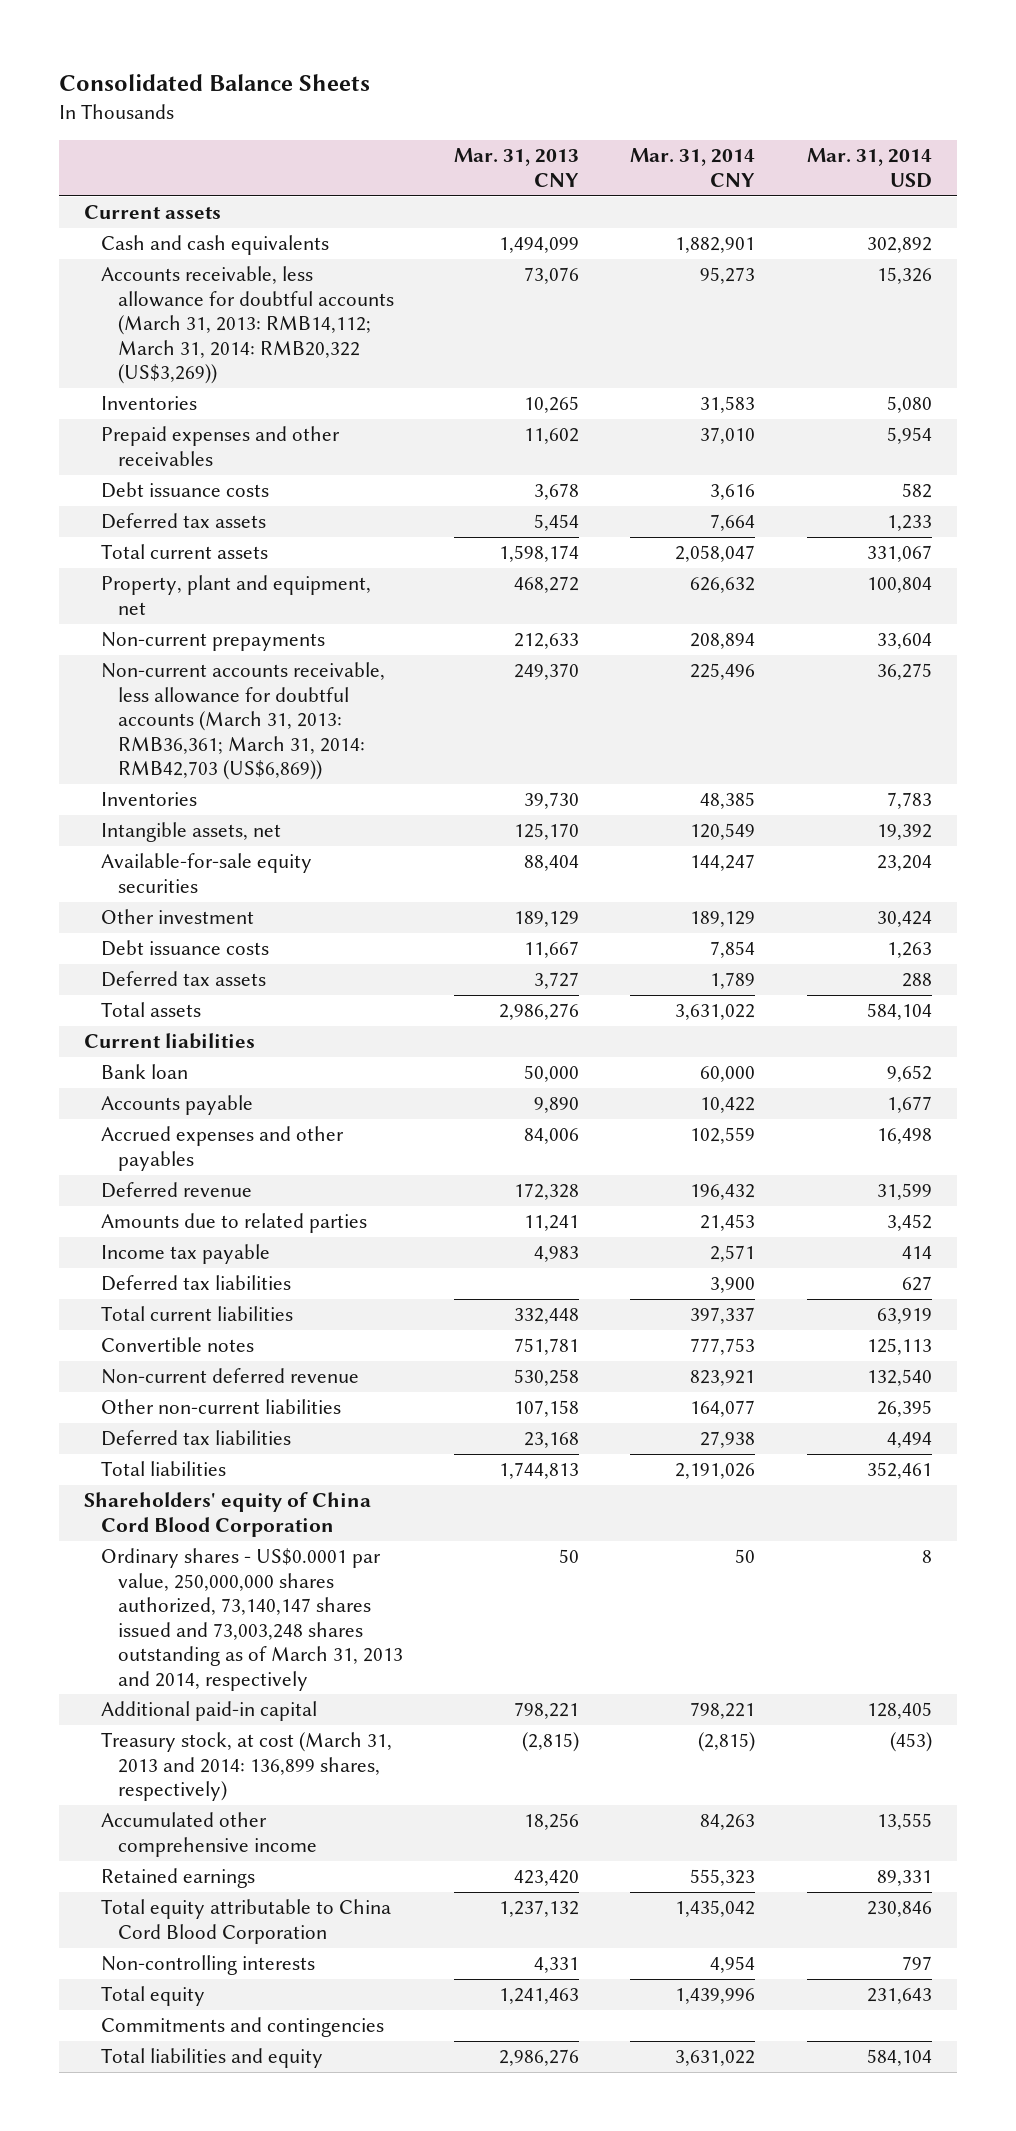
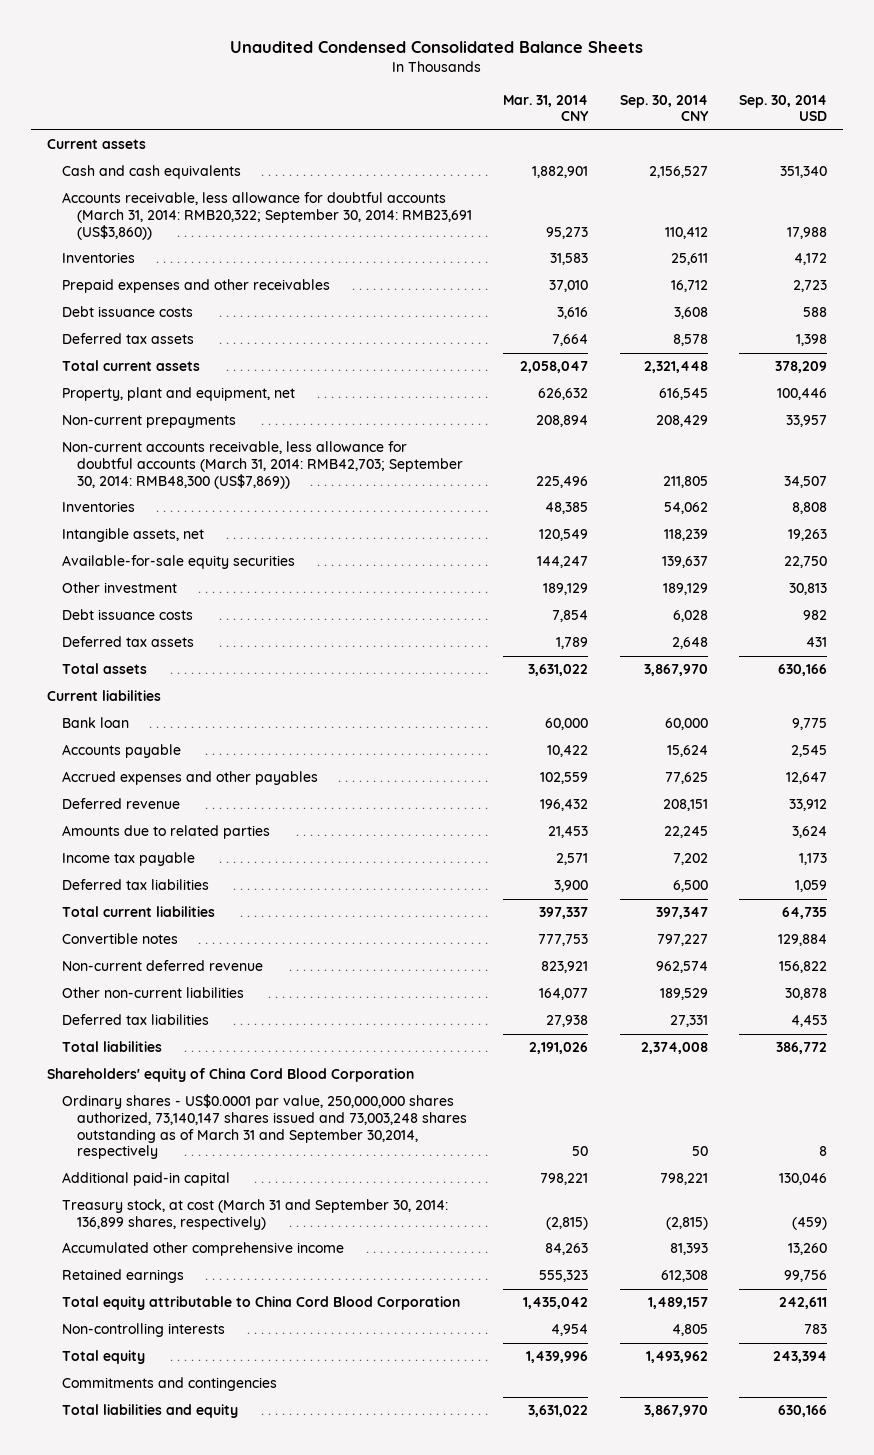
- Consolidated Balance Sheets
+ Unaudited Condensed Consolidated Balance Sheets
- | Mar. 31, 2013 CNY | Mar. 31, 2014 CNY | Mar. 31, 2014 USD
+ | Mar. 31, 2014 CNY | Sep. 30, 2014 CNY | Sep. 30, 2014 USD
- Accounts receivable, less allowance for doubtful accounts (March 31, 2013: RMB14,112; March 31, 2014: RMB20,322 (US$3,269)) | 73,076 | 95,273 | 15,326
+ Accounts receivable, less allowance for doubtful accounts (March 31, 2014: RMB20,322; September 30, 2014: RMB23,691 (US$3,860)) | 95,273 | 110,412 | 17,988
- Non-current accounts receivable, less allowance for doubtful accounts (March 31, 2013: RMB36,361; March 31, 2014: RMB42,703 (US$6,869)) | 249,370 | 225,496 | 36,275
+ Non-current accounts receivable, less allowance for doubtful accounts (March 31, 2014: RMB42,703; September 30, 2014: RMB48,300 (US$7,869)) | 225,496 | 211,805 | 34,507
- Ordinary shares - US$0.0001 par value, 250,000,000 shares authorized, 73,140,147 shares issued and 73,003,248 shares outstanding as of March 31, 2013 and 2014, respectively | 50 | 50 | 8
+ Ordinary shares - US$0.0001 par value, 250,000,000 shares authorized, 73,140,147 shares issued and 73,003,248 shares outstanding as of March 31 and September 30,2014, respectively | 50 | 50 | 8
- Treasury stock, at cost (March 31, 2013 and 2014: 136,899 shares, respectively) | (2,815) | (2,815) | (453)
+ Treasury stock, at cost (March 31 and September 30, 2014: 136,899 shares, respectively) | (2,815) | (2,815) | (459)

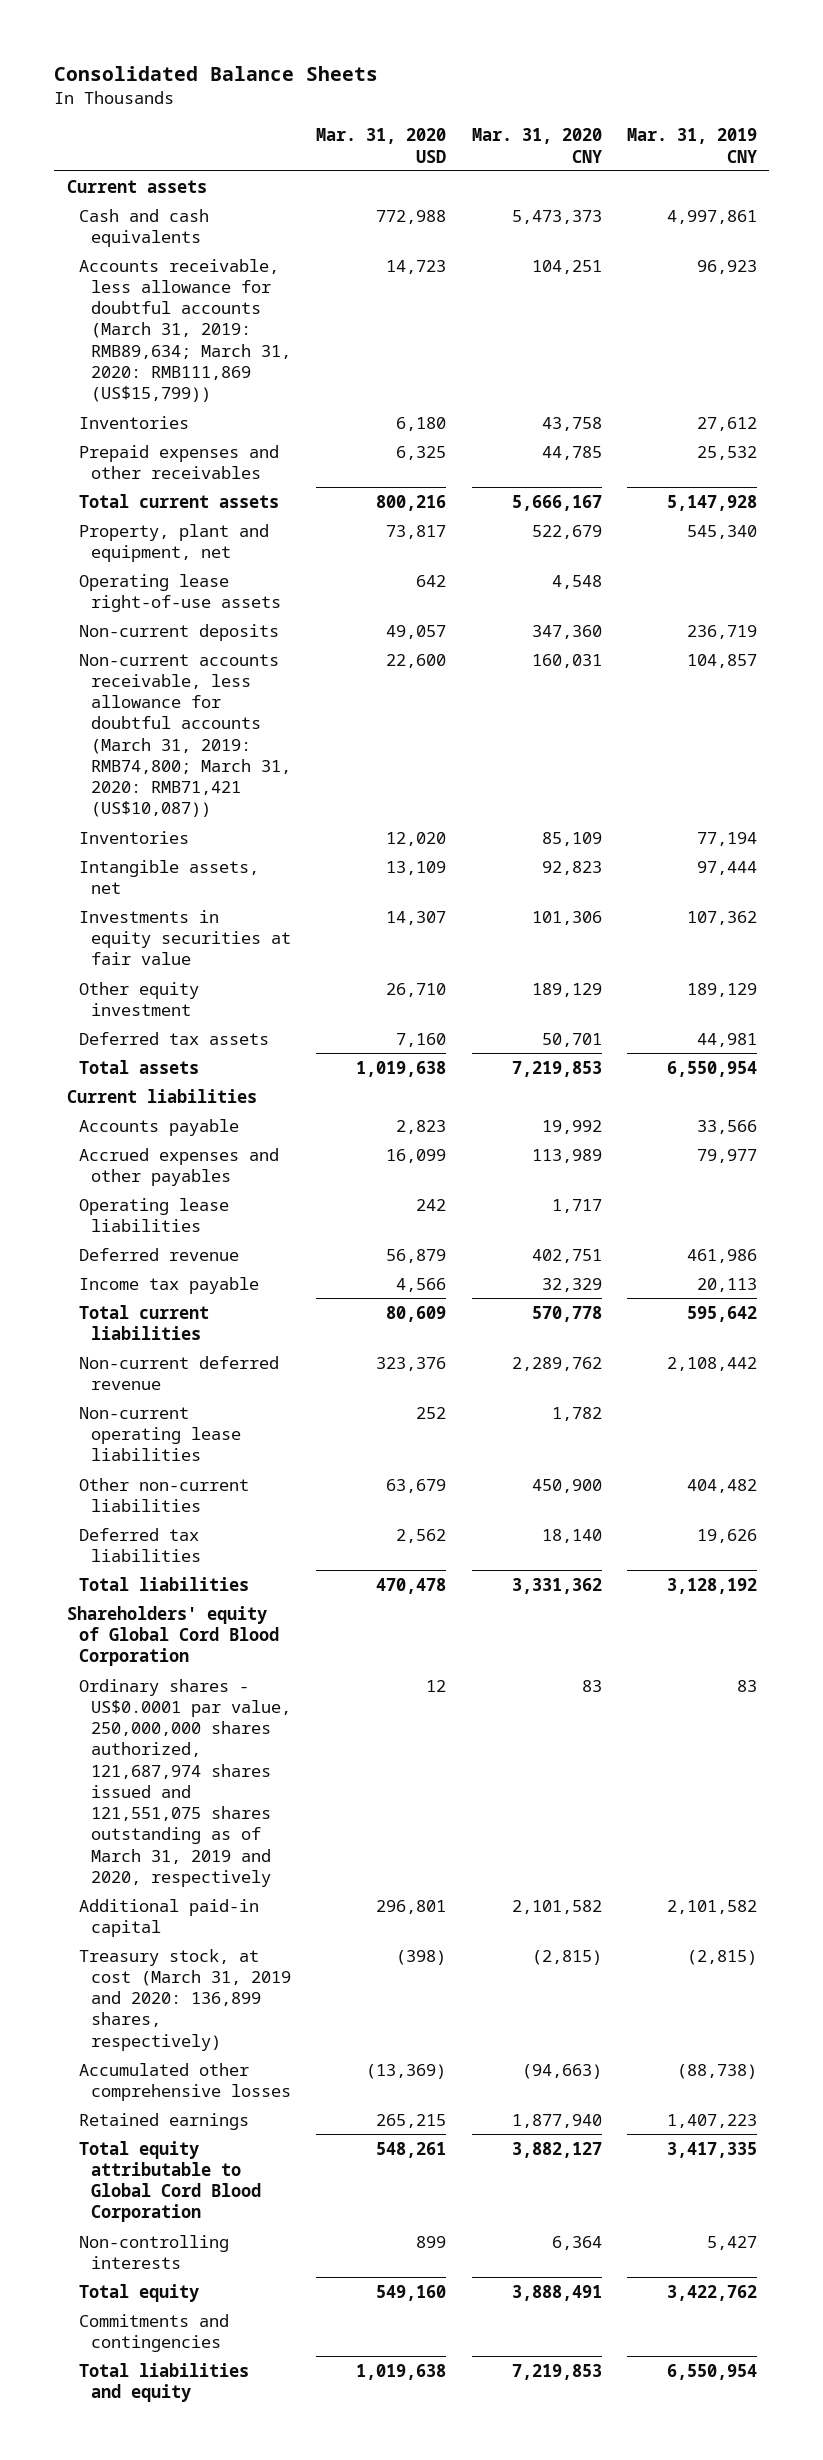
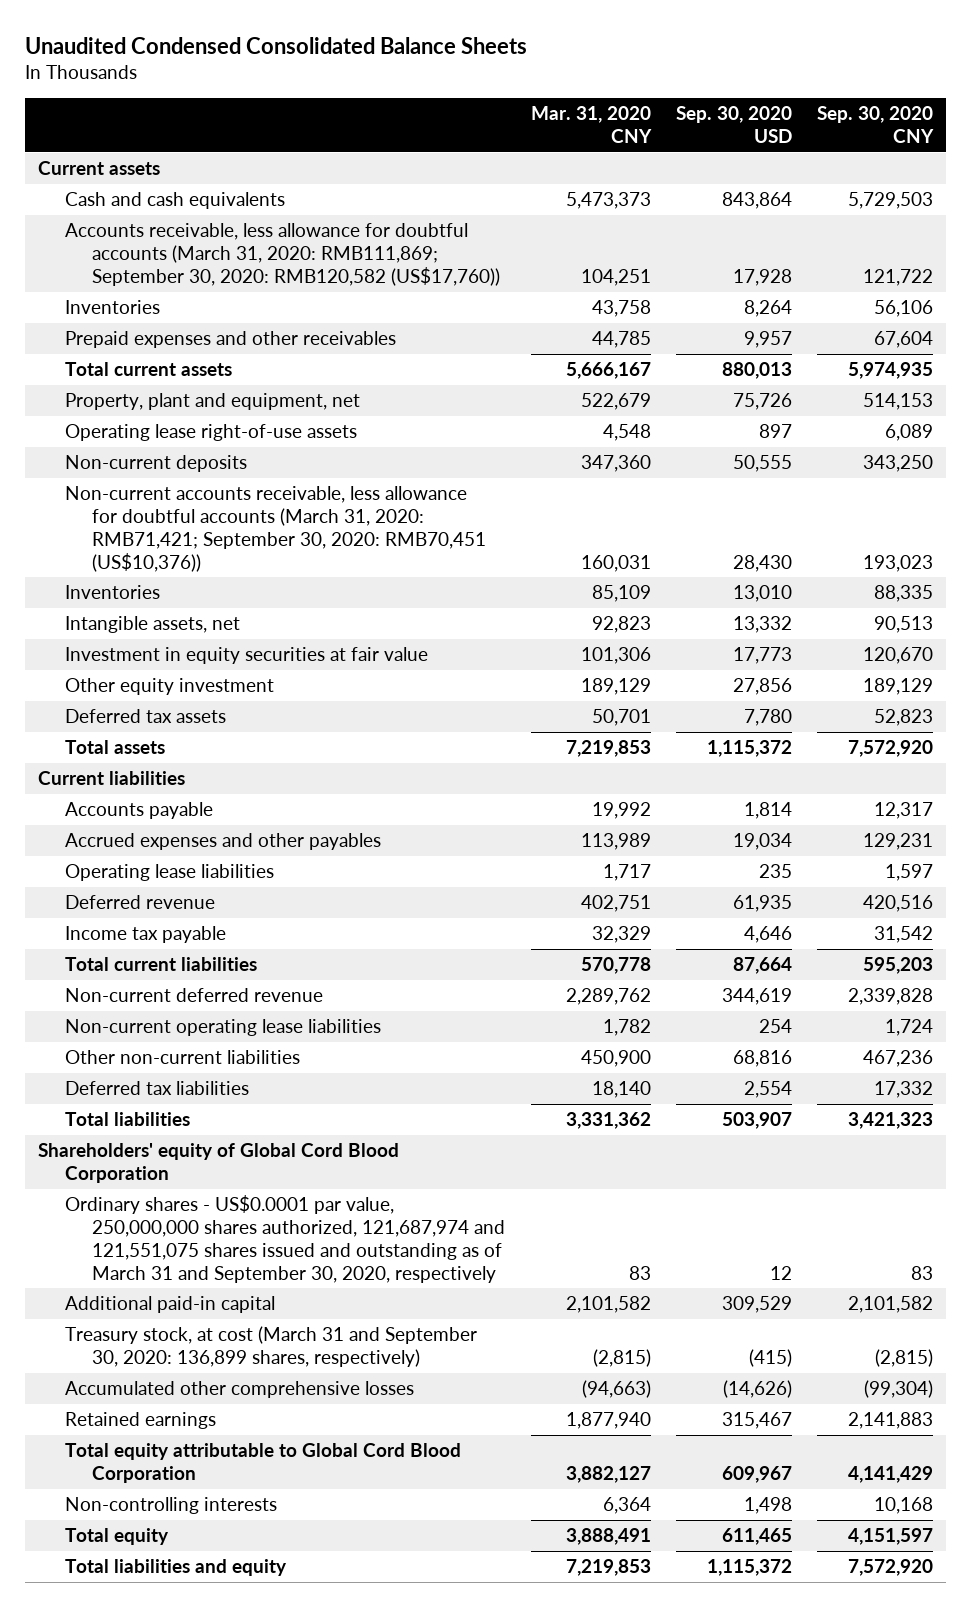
- Consolidated Balance Sheets
+ Unaudited Condensed Consolidated Balance Sheets
- | Mar. 31, 2020 USD | Mar. 31, 2020 CNY | Mar. 31, 2019 CNY
+ | Mar. 31, 2020 CNY | Sep. 30, 2020 USD | Sep. 30, 2020 CNY
- Accounts receivable, less allowance for doubtful accounts (March 31, 2019: RMB89,634; March 31, 2020: RMB111,869 (US$15,799)) | 14,723 | 104,251 | 96,923
+ Accounts receivable, less allowance for doubtful accounts (March 31, 2020: RMB111,869; September 30, 2020: RMB120,582 (US$17,760)) | 104,251 | 17,928 | 121,722
- Non-current accounts receivable, less allowance for doubtful accounts (March 31, 2019: RMB74,800; March 31, 2020: RMB71,421 (US$10,087)) | 22,600 | 160,031 | 104,857
+ Non-current accounts receivable, less allowance for doubtful accounts (March 31, 2020: RMB71,421; September 30, 2020: RMB70,451 (US$10,376)) | 160,031 | 28,430 | 193,023
- Investments in equity securities at fair value | 14,307 | 101,306 | 107,362
+ Investment in equity securities at fair value | 101,306 | 17,773 | 120,670
- Ordinary shares - US$0.0001 par value, 250,000,000 shares authorized, 121,687,974 shares issued and 121,551,075 shares outstanding as of March 31, 2019 and 2020, respectively | 12 | 83 | 83
+ Ordinary shares - US$0.0001 par value, 250,000,000 shares authorized, 121,687,974 and 121,551,075 shares issued and outstanding as of March 31 and September 30, 2020, respectively | 83 | 12 | 83
- Treasury stock, at cost (March 31, 2019 and 2020: 136,899 shares, respectively) | (398) | (2,815) | (2,815)
+ Treasury stock, at cost (March 31 and September 30, 2020: 136,899 shares, respectively) | (2,815) | (415) | (2,815)
- Commitments and contingencies

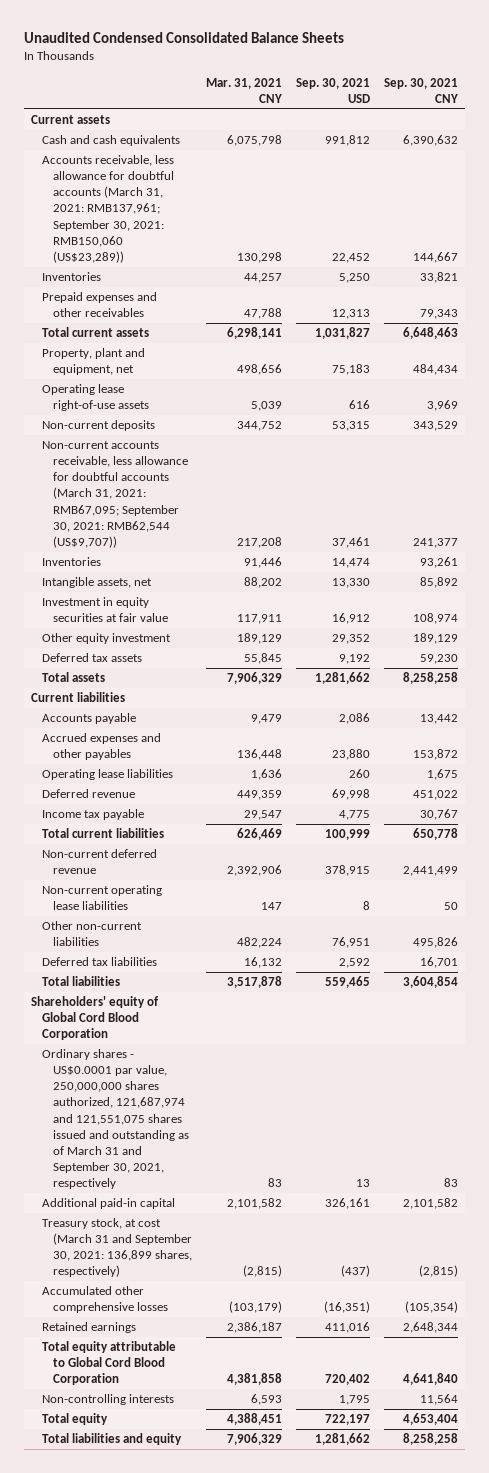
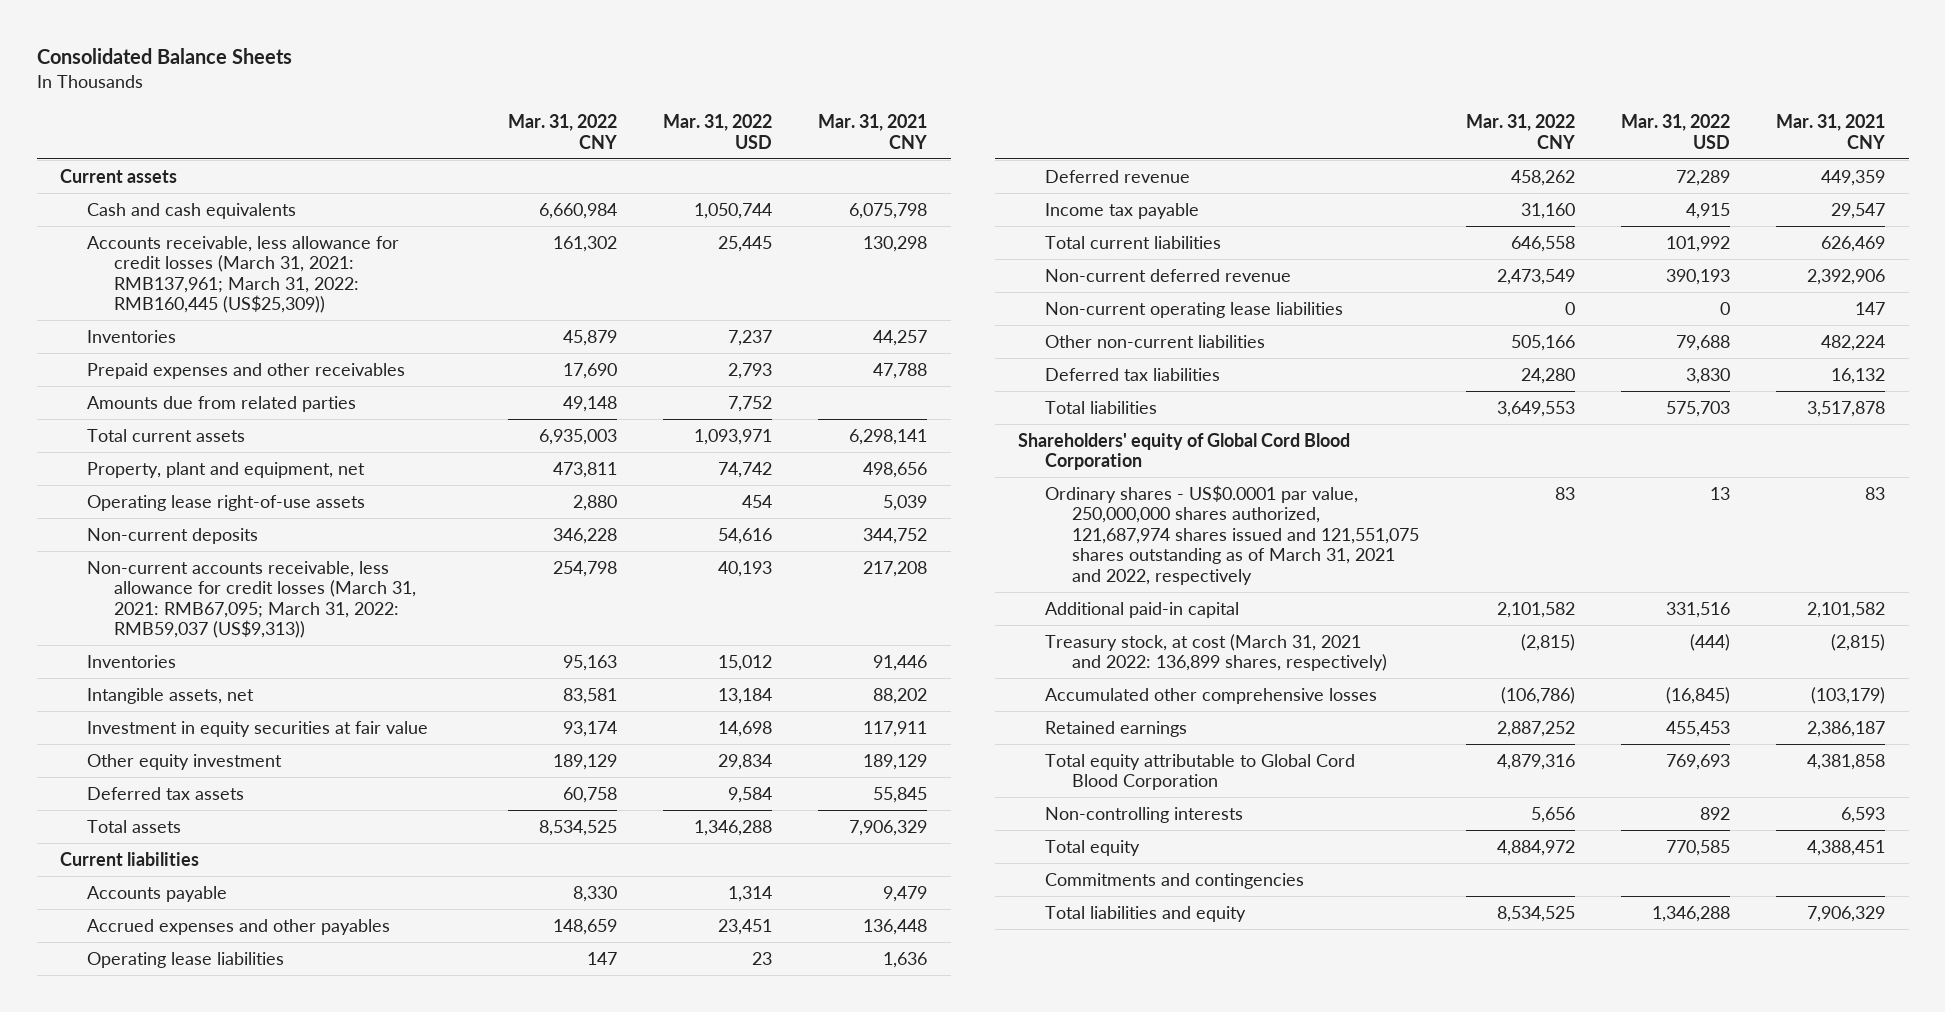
- Unaudited Condensed Consolidated Balance Sheets
+ Consolidated Balance Sheets
- | Mar. 31, 2021 CNY | Sep. 30, 2021 USD | Sep. 30, 2021 CNY
+ | Mar. 31, 2022 CNY | Mar. 31, 2022 USD | Mar. 31, 2021 CNY
- Accounts receivable, less allowance for doubtful accounts (March 31, 2021: RMB137,961; September 30, 2021: RMB150,060 (US$23,289)) | 130,298 | 22,452 | 144,667
+ Accounts receivable, less allowance for credit losses (March 31, 2021: RMB137,961; March 31, 2022: RMB160,445 (US$25,309)) | 161,302 | 25,445 | 130,298
+ Amounts due from related parties | 49,148 | 7,752 |
- Non-current accounts receivable, less allowance for doubtful accounts (March 31, 2021: RMB67,095; September 30, 2021: RMB62,544 (US$9,707)) | 217,208 | 37,461 | 241,377
+ Non-current accounts receivable, less allowance for credit losses (March 31, 2021: RMB67,095; March 31, 2022: RMB59,037 (US$9,313)) | 254,798 | 40,193 | 217,208
- Ordinary shares - US$0.0001 par value, 250,000,000 shares authorized, 121,687,974 and 121,551,075 shares issued and outstanding as of March 31 and September 30, 2021, respectively | 83 | 13 | 83
+ Ordinary shares - US$0.0001 par value, 250,000,000 shares authorized, 121,687,974 shares issued and 121,551,075 shares outstanding as of March 31, 2021 and 2022, respectively | 83 | 13 | 83
- Treasury stock, at cost (March 31 and September 30, 2021: 136,899 shares, respectively) | (2,815) | (437) | (2,815)
+ Treasury stock, at cost (March 31, 2021 and 2022: 136,899 shares, respectively) | (2,815) | (444) | (2,815)
+ Commitments and contingencies

